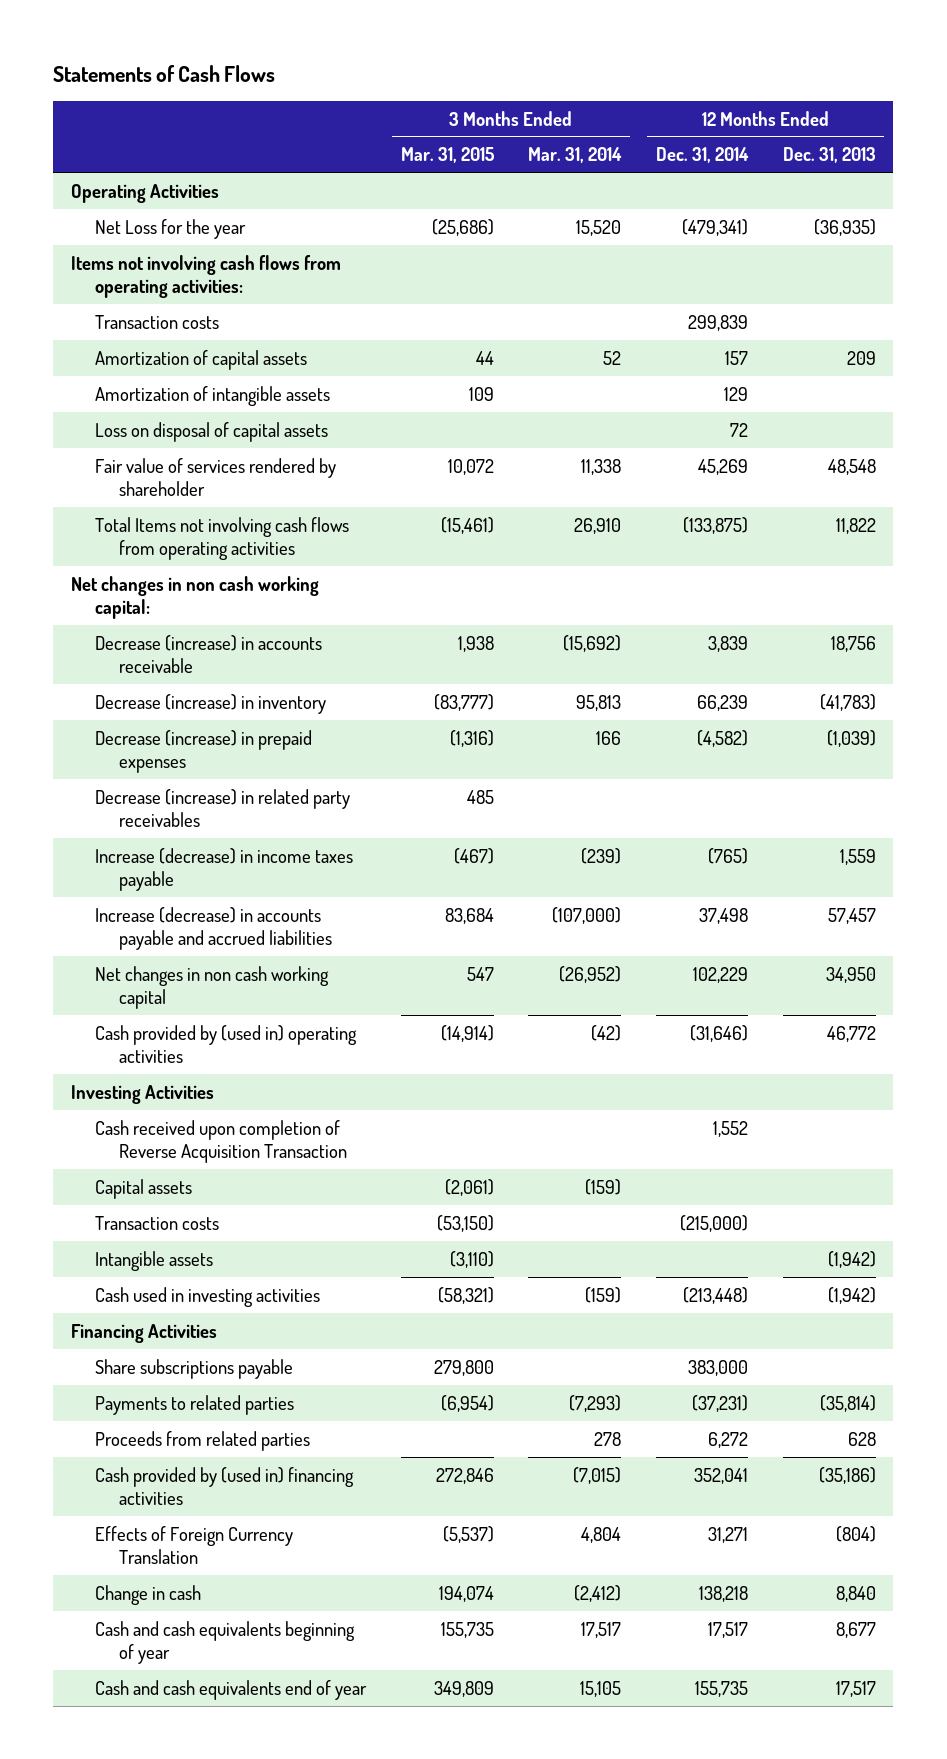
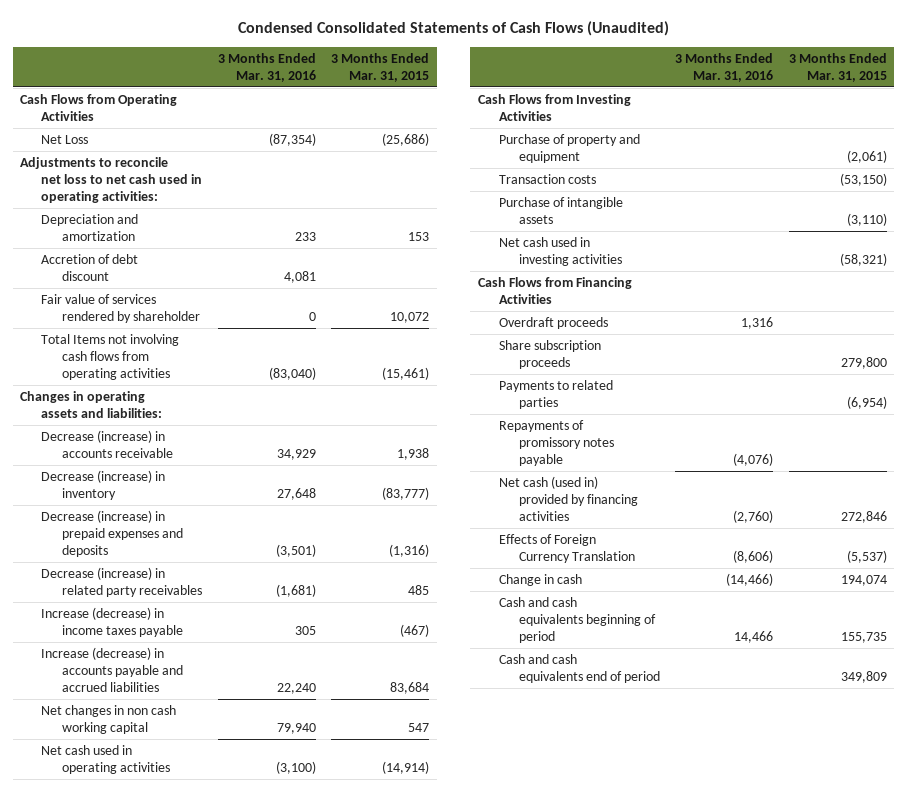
- Statements of Cash Flows
+ Condensed Consolidated Statements of Cash Flows (Unaudited)
- | 3 Months Ended Mar. 31, 2015 | 3 Months Ended Mar. 31, 2014 | 12 Months Ended Dec. 31, 2014 | 12 Months Ended Dec. 31, 2013
+ | 3 Months Ended Mar. 31, 2016 | 3 Months Ended Mar. 31, 2015
- Operating Activities
- Net Loss for the year | (25,686) | 15,520 | (479,341) | (36,935)
- Items not involving cash flows from operating activities:
- Transaction costs | | | 299,839 |
- Amortization of capital assets | 44 | 52 | 157 | 209
- Amortization of intangible assets | 109 | | 129 |
- Loss on disposal of capital assets | | | 72 |
+ Cash Flows from Operating Activities
+ Net Loss | (87,354) | (25,686)
+ Adjustments to reconcile net loss to net cash used in operating activities:
+ Depreciation and amortization | 233 | 153
+ Accretion of debt discount | 4,081 |
- Net changes in non cash working capital:
+ Changes in operating assets and liabilities:
- Decrease (increase) in prepaid expenses | (1,316) | 166 | (4,582) | (1,039)
+ Decrease (increase) in prepaid expenses and deposits | (3,501) | (1,316)
- Cash provided by (used in) operating activities | (14,914) | (42) | (31,646) | 46,772
- Investing Activities
- Cash received upon completion of Reverse Acquisition Transaction | | | 1,552 |
- Capital assets | (2,061) | (159) | |
+ Net cash used in operating activities | (3,100) | (14,914)
+ Cash Flows from Investing Activities
+ Purchase of property and equipment | | (2,061)
- Intangible assets | (3,110) | | | (1,942)
- Cash used in investing activities | (58,321) | (159) | (213,448) | (1,942)
- Financing Activities
- Share subscriptions payable | 279,800 | | 383,000 |
+ Purchase of intangible assets | | (3,110)
+ Net cash used in investing activities | | (58,321)
+ Cash Flows from Financing Activities
+ Overdraft proceeds | 1,316 |
+ Share subscription proceeds | | 279,800
- Proceeds from related parties | | 278 | 6,272 | 628
- Cash provided by (used in) financing activities | 272,846 | (7,015) | 352,041 | (35,186)
+ Repayments of promissory notes payable | (4,076) |
+ Net cash (used in) provided by financing activities | (2,760) | 272,846
- Cash and cash equivalents beginning of year | 155,735 | 17,517 | 17,517 | 8,677
- Cash and cash equivalents end of year | 349,809 | 15,105 | 155,735 | 17,517
+ Cash and cash equivalents beginning of period | 14,466 | 155,735
+ Cash and cash equivalents end of period | | 349,809

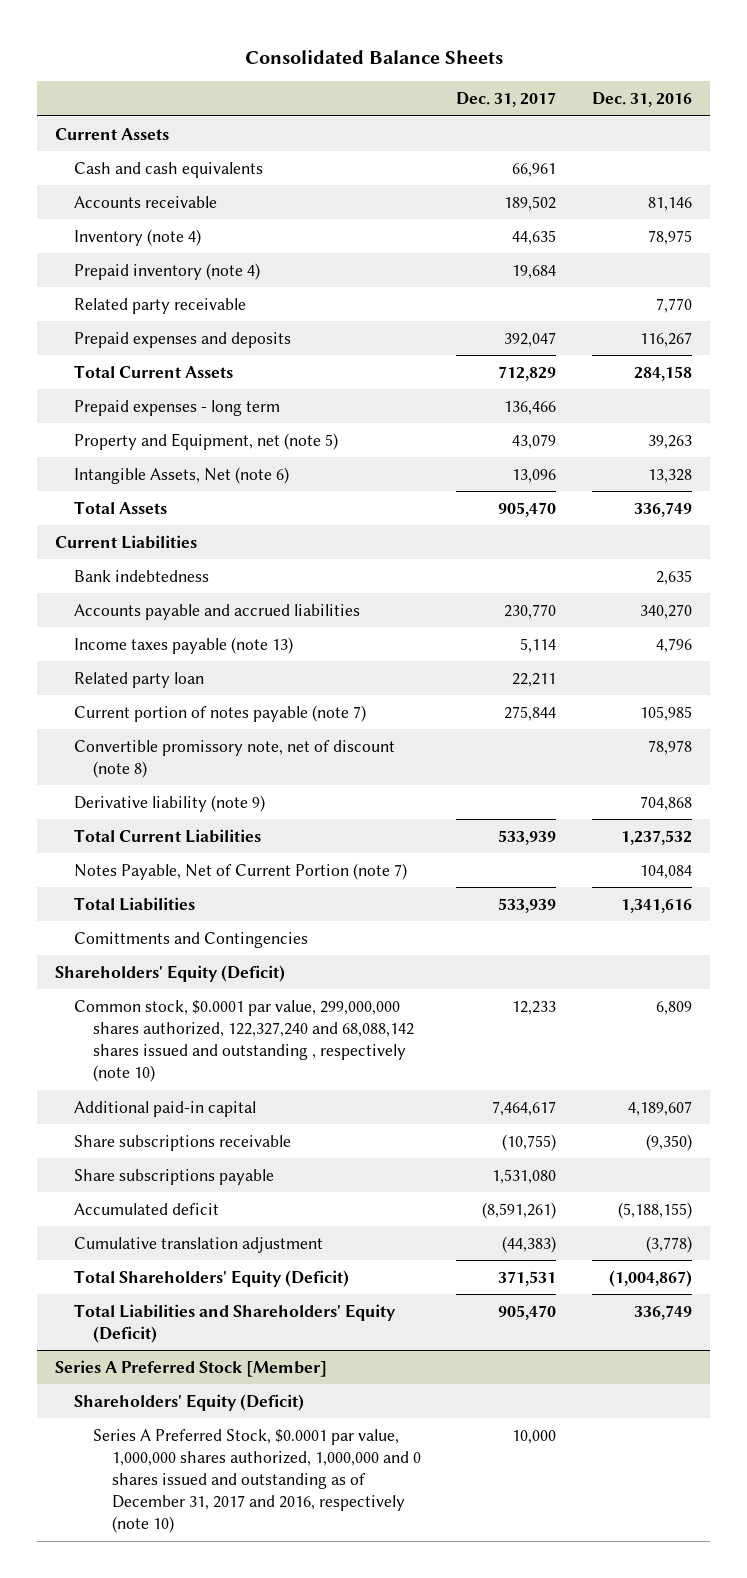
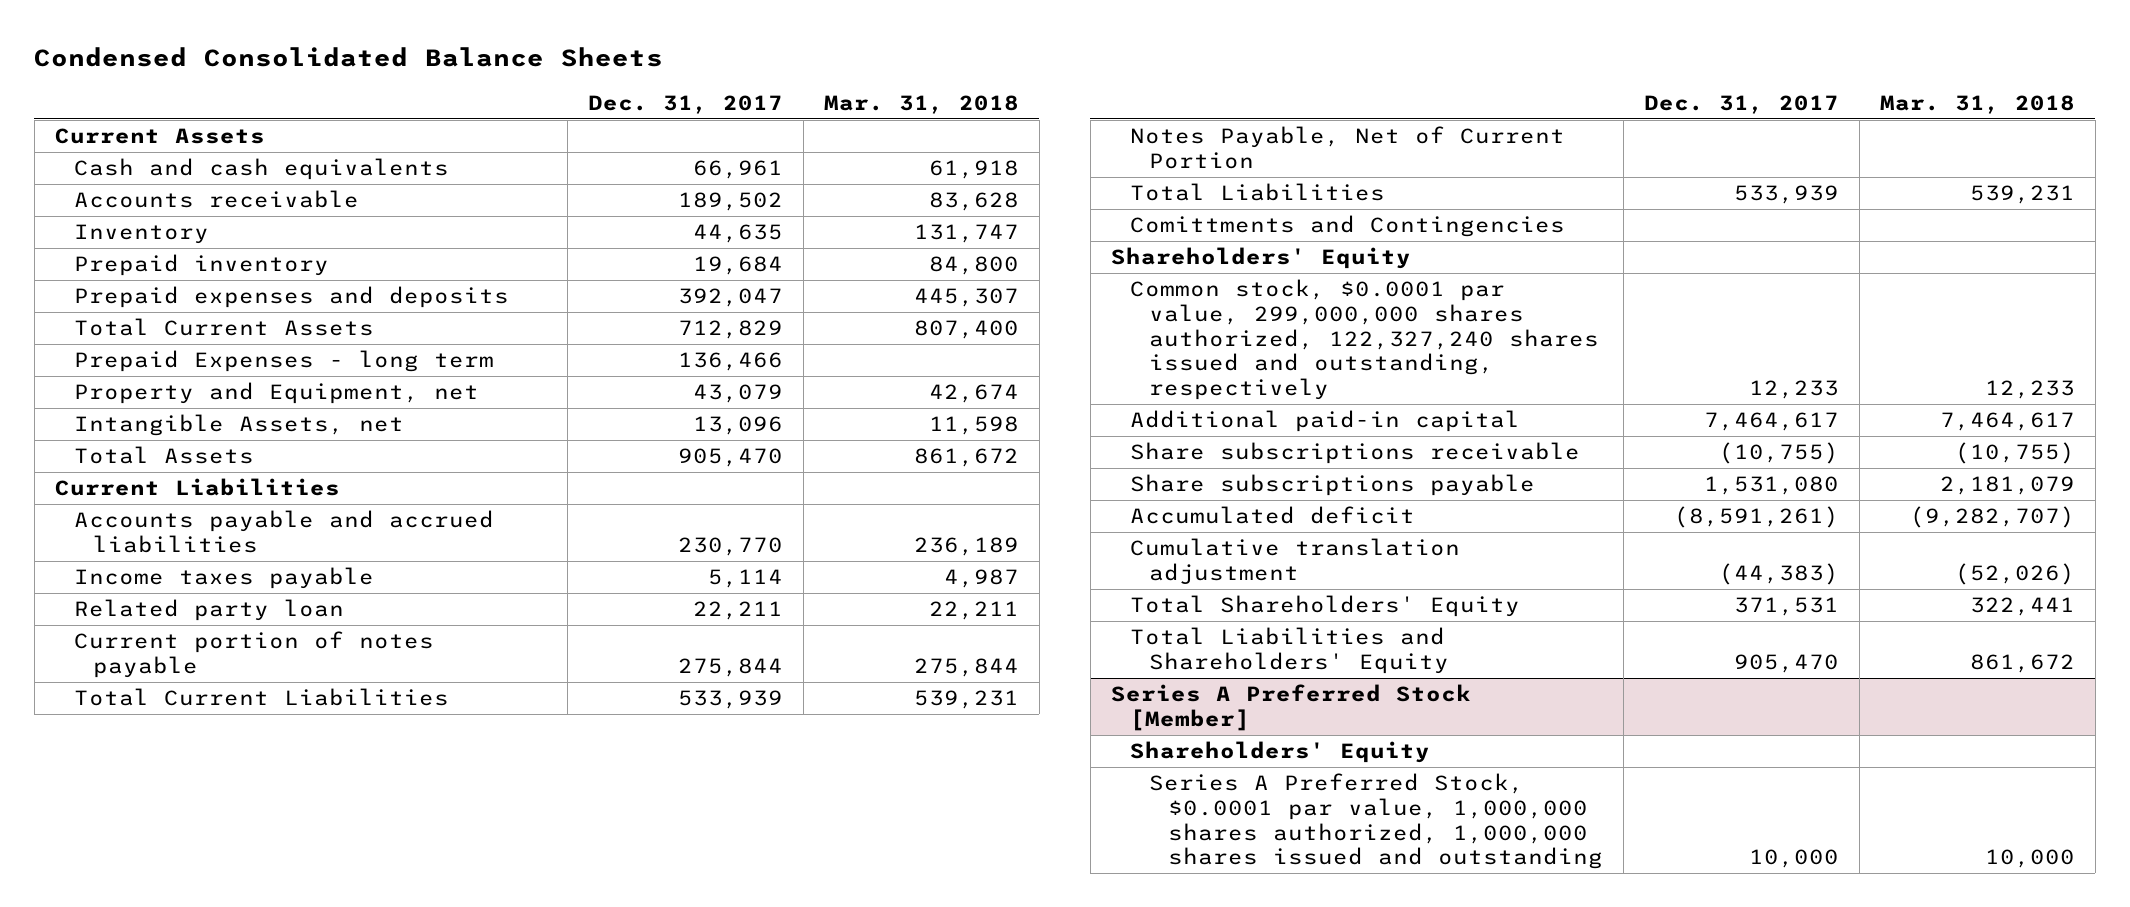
- Consolidated Balance Sheets
+ Condensed Consolidated Balance Sheets
- | Dec. 31, 2017 | Dec. 31, 2016
+ | Dec. 31, 2017 | Mar. 31, 2018
- Inventory (note 4) | 44,635 | 78,975
- Prepaid inventory (note 4) | 19,684 |
- Related party receivable | | 7,770
+ Inventory | 44,635 | 131,747
+ Prepaid inventory | 19,684 | 84,800
- Prepaid expenses - long term | 136,466 |
- Property and Equipment, net (note 5) | 43,079 | 39,263
- Intangible Assets, Net (note 6) | 13,096 | 13,328
+ Prepaid Expenses - long term | 136,466 |
+ Property and Equipment, net | 43,079 | 42,674
+ Intangible Assets, net | 13,096 | 11,598
- Bank indebtedness | | 2,635
- Income taxes payable (note 13) | 5,114 | 4,796
+ Income taxes payable | 5,114 | 4,987
- Current portion of notes payable (note 7) | 275,844 | 105,985
- Convertible promissory note, net of discount (note 8) | | 78,978
- Derivative liability (note 9) | | 704,868
+ Current portion of notes payable | 275,844 | 275,844
- Notes Payable, Net of Current Portion (note 7) | | 104,084
+ Notes Payable, Net of Current Portion
- Shareholders' Equity (Deficit)
- Common stock, $0.0001 par value, 299,000,000 shares authorized, 122,327,240 and 68,088,142 shares issued and outstanding , respectively (note 10) | 12,233 | 6,809
+ Shareholders' Equity
+ Common stock, $0.0001 par value, 299,000,000 shares authorized, 122,327,240 shares issued and outstanding, respectively | 12,233 | 12,233
- Total Shareholders' Equity (Deficit) | 371,531 | (1,004,867)
- Total Liabilities and Shareholders' Equity (Deficit) | 905,470 | 336,749
+ Total Shareholders' Equity | 371,531 | 322,441
+ Total Liabilities and Shareholders' Equity | 905,470 | 861,672
@ Series A Preferred Stock [Member]
- Shareholders' Equity (Deficit)
- Series A Preferred Stock, $0.0001 par value, 1,000,000 shares authorized, 1,000,000 and 0 shares issued and outstanding as of December 31, 2017 and 2016, respectively (note 10) | 10,000 |
+ Shareholders' Equity
+ Series A Preferred Stock, $0.0001 par value, 1,000,000 shares authorized, 1,000,000 shares issued and outstanding | 10,000 | 10,000

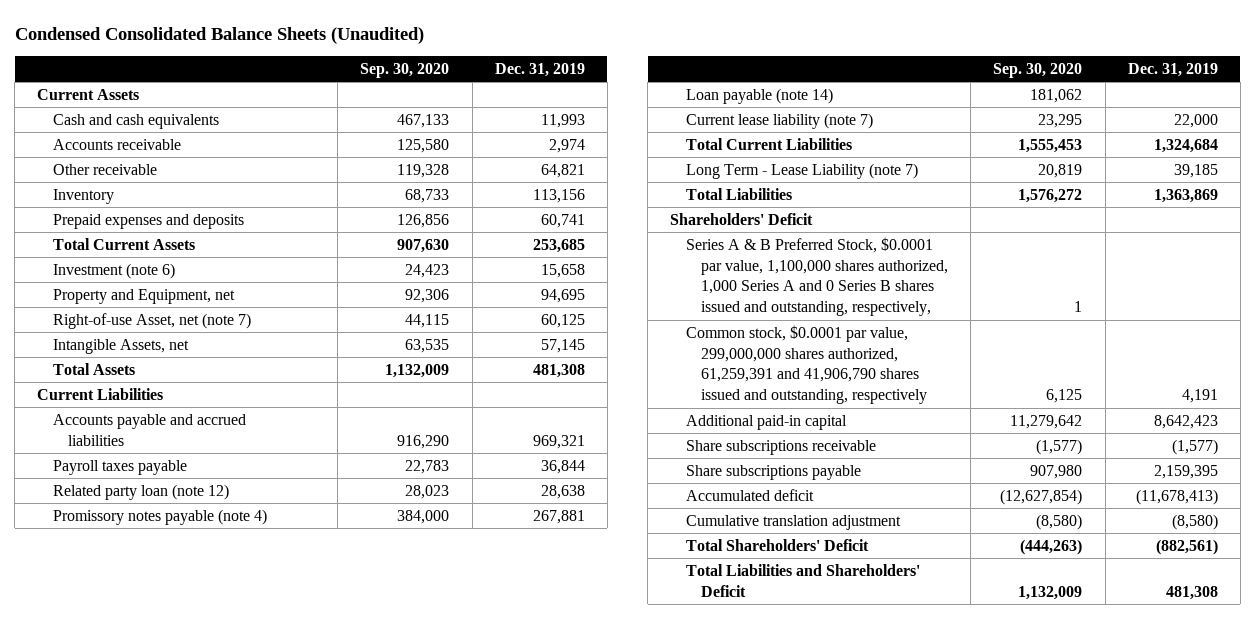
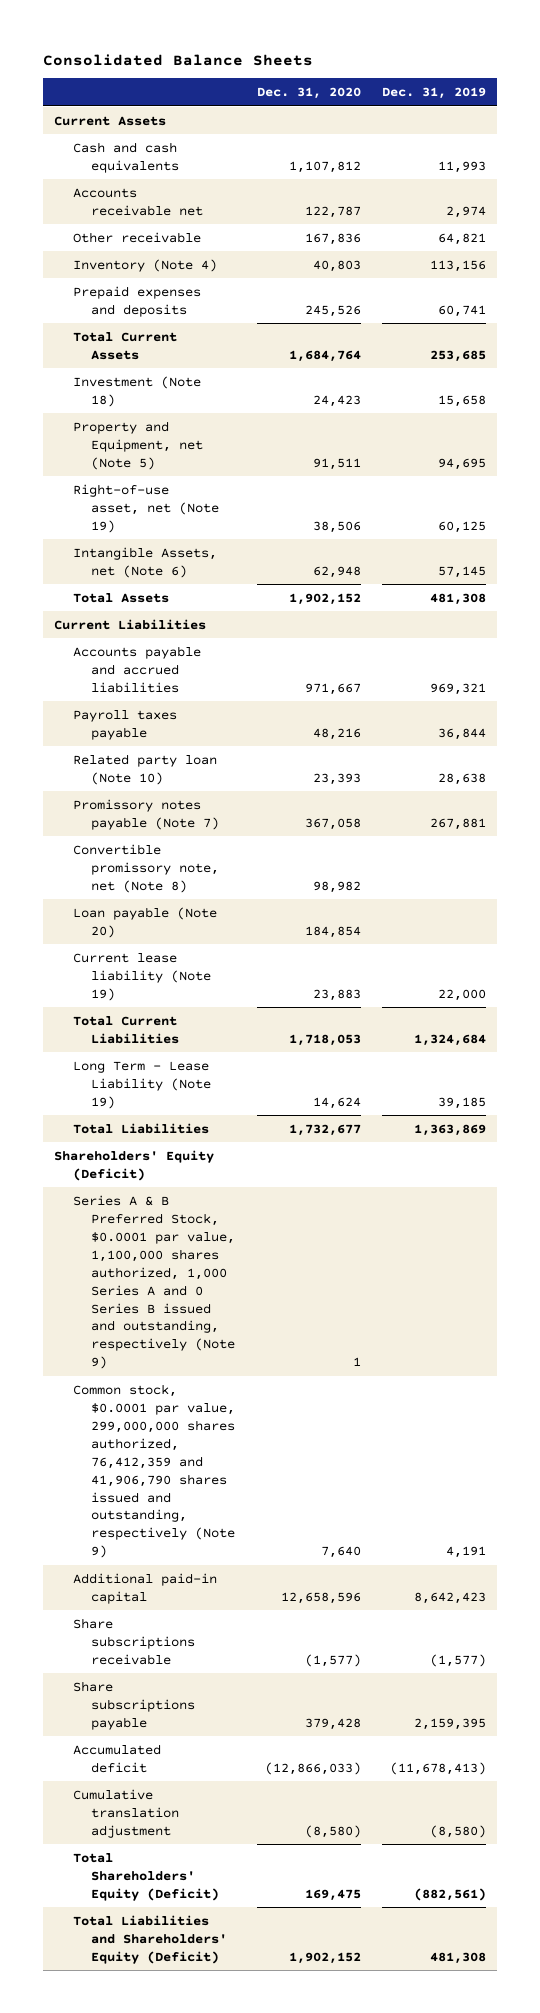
- Condensed Consolidated Balance Sheets (Unaudited)
+ Consolidated Balance Sheets
- | Sep. 30, 2020 | Dec. 31, 2019
+ | Dec. 31, 2020 | Dec. 31, 2019
- Accounts receivable | 125,580 | 2,974
+ Accounts receivable net | 122,787 | 2,974
- Inventory | 68,733 | 113,156
+ Inventory (Note 4) | 40,803 | 113,156
- Investment (note 6) | 24,423 | 15,658
- Property and Equipment, net | 92,306 | 94,695
- Right-of-use Asset, net (note 7) | 44,115 | 60,125
- Intangible Assets, net | 63,535 | 57,145
+ Investment (Note 18) | 24,423 | 15,658
+ Property and Equipment, net (Note 5) | 91,511 | 94,695
+ Right-of-use asset, net (Note 19) | 38,506 | 60,125
+ Intangible Assets, net (Note 6) | 62,948 | 57,145
- Related party loan (note 12) | 28,023 | 28,638
- Promissory notes payable (note 4) | 384,000 | 267,881
- Loan payable (note 14) | 181,062 |
- Current lease liability (note 7) | 23,295 | 22,000
+ Related party loan (Note 10) | 23,393 | 28,638
+ Promissory notes payable (Note 7) | 367,058 | 267,881
+ Convertible promissory note, net (Note 8) | 98,982 |
+ Loan payable (Note 20) | 184,854 |
+ Current lease liability (Note 19) | 23,883 | 22,000
- Long Term - Lease Liability (note 7) | 20,819 | 39,185
+ Long Term - Lease Liability (Note 19) | 14,624 | 39,185
- Shareholders' Deficit
- Series A & B Preferred Stock, $0.0001 par value, 1,100,000 shares authorized, 1,000 Series A and 0 Series B shares issued and outstanding, respectively, | 1 |
- Common stock, $0.0001 par value, 299,000,000 shares authorized, 61,259,391 and 41,906,790 shares issued and outstanding, respectively | 6,125 | 4,191
+ Shareholders' Equity (Deficit)
+ Series A & B Preferred Stock, $0.0001 par value, 1,100,000 shares authorized, 1,000 Series A and 0 Series B issued and outstanding, respectively (Note 9) | 1 |
+ Common stock, $0.0001 par value, 299,000,000 shares authorized, 76,412,359 and 41,906,790 shares issued and outstanding, respectively (Note 9) | 7,640 | 4,191
- Total Shareholders' Deficit | (444,263) | (882,561)
- Total Liabilities and Shareholders' Deficit | 1,132,009 | 481,308
+ Total Shareholders' Equity (Deficit) | 169,475 | (882,561)
+ Total Liabilities and Shareholders' Equity (Deficit) | 1,902,152 | 481,308

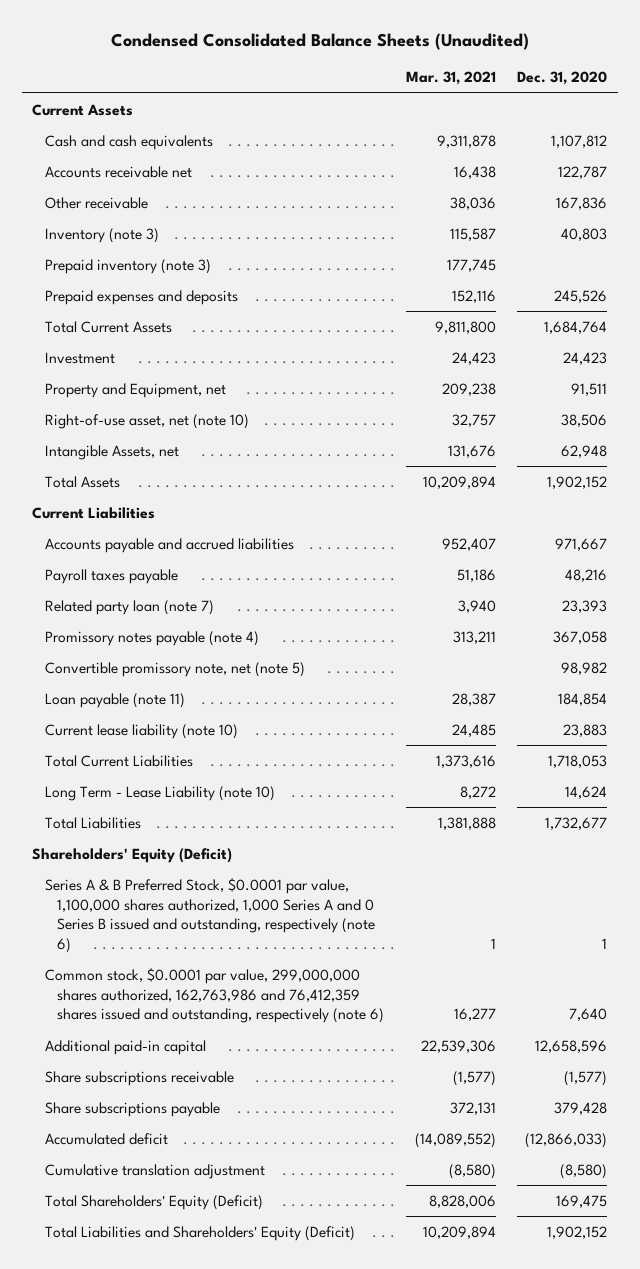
- Consolidated Balance Sheets
+ Condensed Consolidated Balance Sheets (Unaudited)
- | Dec. 31, 2020 | Dec. 31, 2019
+ | Mar. 31, 2021 | Dec. 31, 2020
- Inventory (Note 4) | 40,803 | 113,156
+ Inventory (note 3) | 115,587 | 40,803
+ Prepaid inventory (note 3) | 177,745 |
- Investment (Note 18) | 24,423 | 15,658
- Property and Equipment, net (Note 5) | 91,511 | 94,695
- Right-of-use asset, net (Note 19) | 38,506 | 60,125
- Intangible Assets, net (Note 6) | 62,948 | 57,145
+ Investment | 24,423 | 24,423
+ Property and Equipment, net | 209,238 | 91,511
+ Right-of-use asset, net (note 10) | 32,757 | 38,506
+ Intangible Assets, net | 131,676 | 62,948
- Related party loan (Note 10) | 23,393 | 28,638
- Promissory notes payable (Note 7) | 367,058 | 267,881
- Convertible promissory note, net (Note 8) | 98,982 |
- Loan payable (Note 20) | 184,854 |
- Current lease liability (Note 19) | 23,883 | 22,000
+ Related party loan (note 7) | 3,940 | 23,393
+ Promissory notes payable (note 4) | 313,211 | 367,058
+ Convertible promissory note, net (note 5) | | 98,982
+ Loan payable (note 11) | 28,387 | 184,854
+ Current lease liability (note 10) | 24,485 | 23,883
- Long Term - Lease Liability (Note 19) | 14,624 | 39,185
+ Long Term - Lease Liability (note 10) | 8,272 | 14,624
- Series A & B Preferred Stock, $0.0001 par value, 1,100,000 shares authorized, 1,000 Series A and 0 Series B issued and outstanding, respectively (Note 9) | 1 |
- Common stock, $0.0001 par value, 299,000,000 shares authorized, 76,412,359 and 41,906,790 shares issued and outstanding, respectively (Note 9) | 7,640 | 4,191
+ Series A & B Preferred Stock, $0.0001 par value, 1,100,000 shares authorized, 1,000 Series A and 0 Series B issued and outstanding, respectively (note 6) | 1 | 1
+ Common stock, $0.0001 par value, 299,000,000 shares authorized, 162,763,986 and 76,412,359 shares issued and outstanding, respectively (note 6) | 16,277 | 7,640

